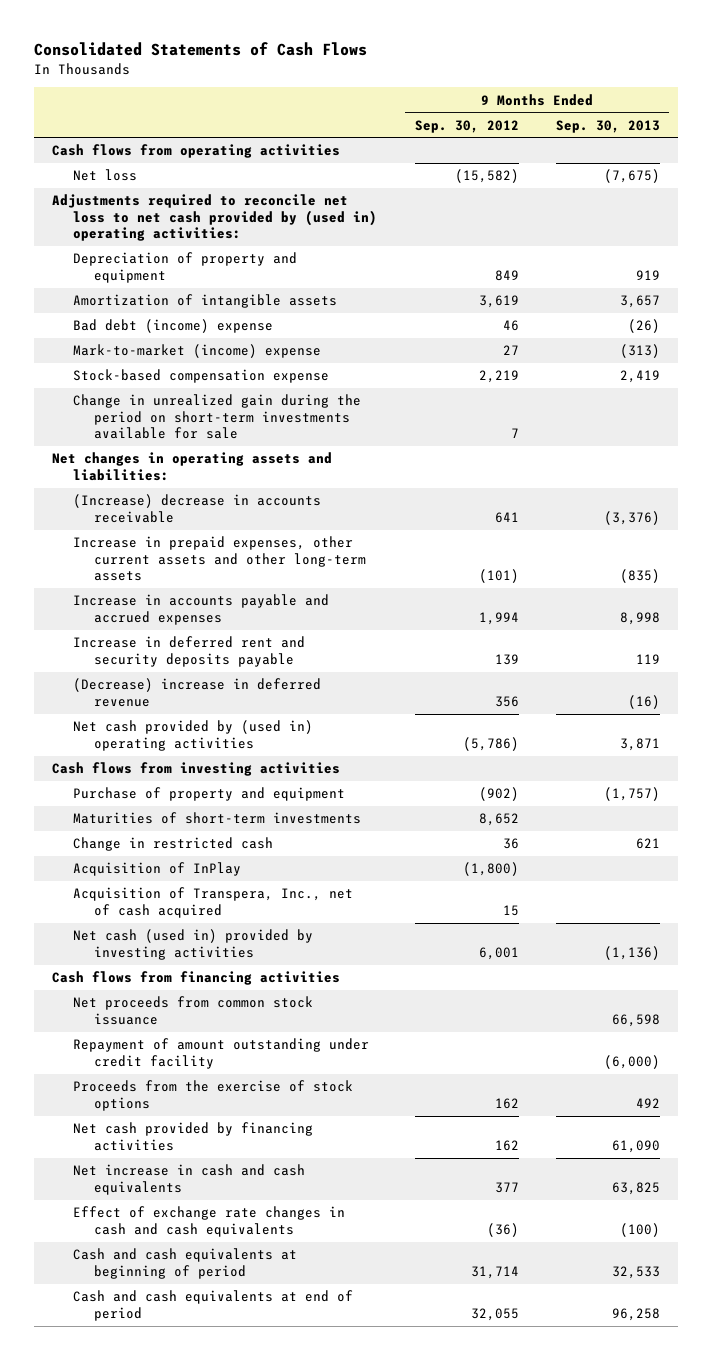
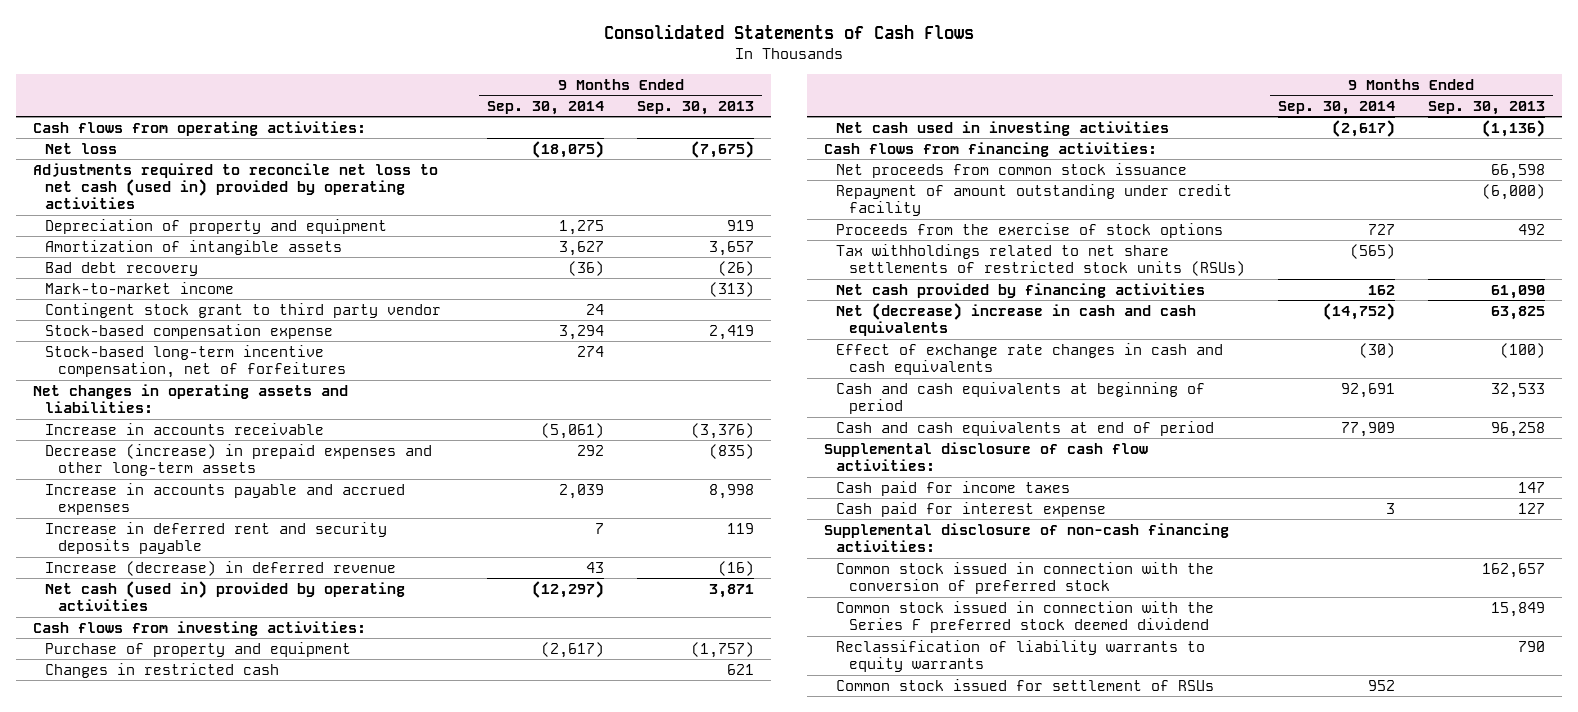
- | 9 Months Ended Sep. 30, 2012 | 9 Months Ended Sep. 30, 2013
+ | 9 Months Ended Sep. 30, 2014 | 9 Months Ended Sep. 30, 2013
- Cash flows from operating activities
+ Cash flows from operating activities:
- Adjustments required to reconcile net loss to net cash provided by (used in) operating activities:
+ Adjustments required to reconcile net loss to net cash (used in) provided by operating activities
- Bad debt (income) expense | 46 | (26)
- Mark-to-market (income) expense | 27 | (313)
+ Bad debt recovery | (36) | (26)
+ Mark-to-market income | | (313)
+ Contingent stock grant to third party vendor | 24 |
- Change in unrealized gain during the period on short-term investments available for sale | 7 |
+ Stock-based long-term incentive compensation, net of forfeitures | 274 |
- (Increase) decrease in accounts receivable | 641 | (3,376)
- Increase in prepaid expenses, other current assets and other long-term assets | (101) | (835)
+ Increase in accounts receivable | (5,061) | (3,376)
+ Decrease (increase) in prepaid expenses and other long-term assets | 292 | (835)
- (Decrease) increase in deferred revenue | 356 | (16)
- Net cash provided by (used in) operating activities | (5,786) | 3,871
- Cash flows from investing activities
+ Increase (decrease) in deferred revenue | 43 | (16)
+ Net cash (used in) provided by operating activities | (12,297) | 3,871
+ Cash flows from investing activities:
- Maturities of short-term investments | 8,652 |
- Change in restricted cash | 36 | 621
- Acquisition of InPlay | (1,800) |
- Acquisition of Transpera, Inc., net of cash acquired | 15 |
- Net cash (used in) provided by investing activities | 6,001 | (1,136)
- Cash flows from financing activities
+ Changes in restricted cash | | 621
+ Net cash used in investing activities | (2,617) | (1,136)
+ Cash flows from financing activities:
+ Tax withholdings related to net share settlements of restricted stock units (RSUs) | (565) |
- Net increase in cash and cash equivalents | 377 | 63,825
+ Net (decrease) increase in cash and cash equivalents | (14,752) | 63,825
+ Supplemental disclosure of cash flow activities:
+ Cash paid for income taxes | | 147
+ Cash paid for interest expense | 3 | 127
+ Supplemental disclosure of non-cash financing activities:
+ Common stock issued in connection with the conversion of preferred stock | | 162,657
+ Common stock issued in connection with the Series F preferred stock deemed dividend | | 15,849
+ Reclassification of liability warrants to equity warrants | | 790
+ Common stock issued for settlement of RSUs | 952 |

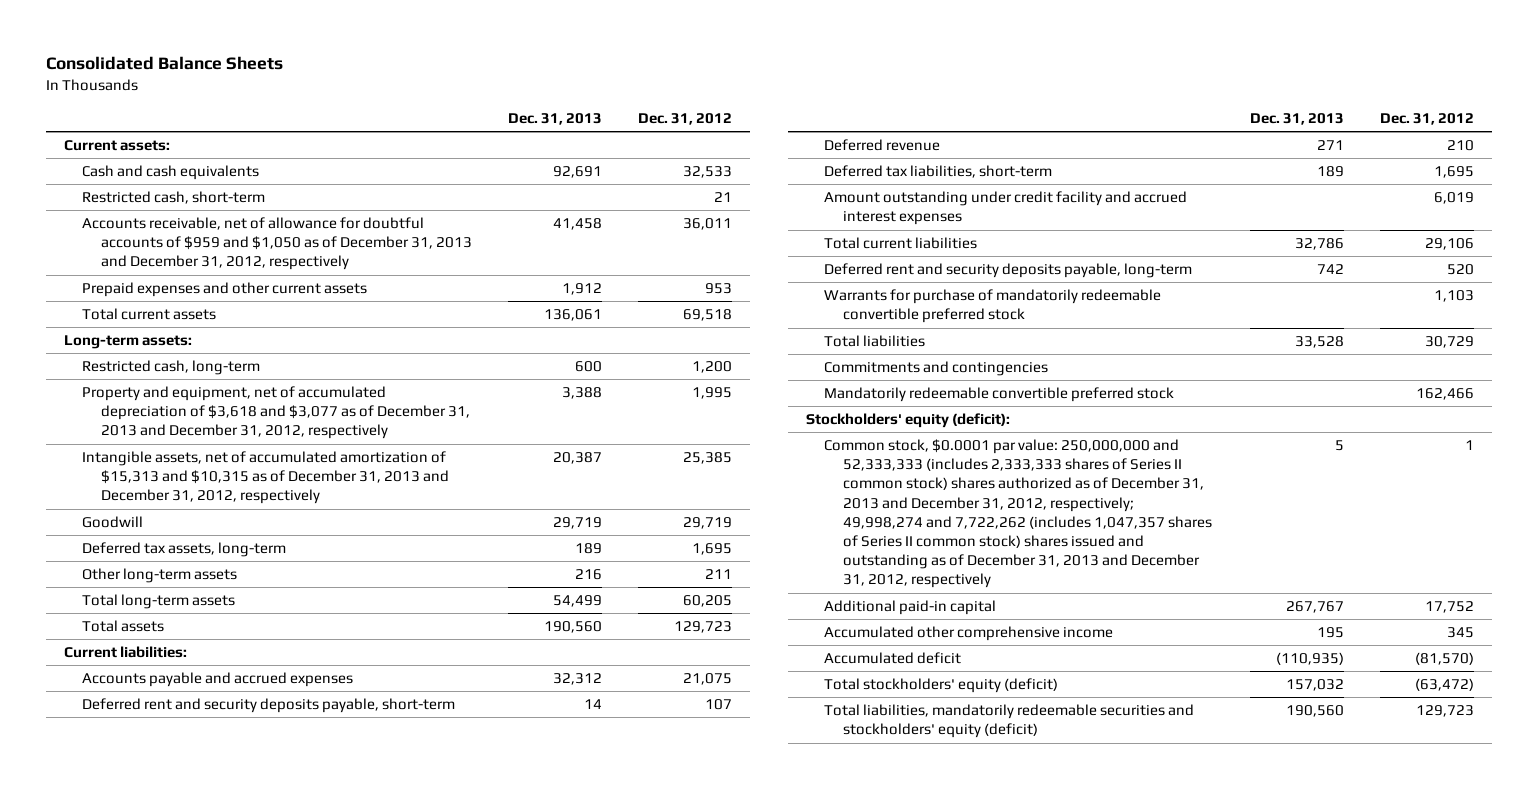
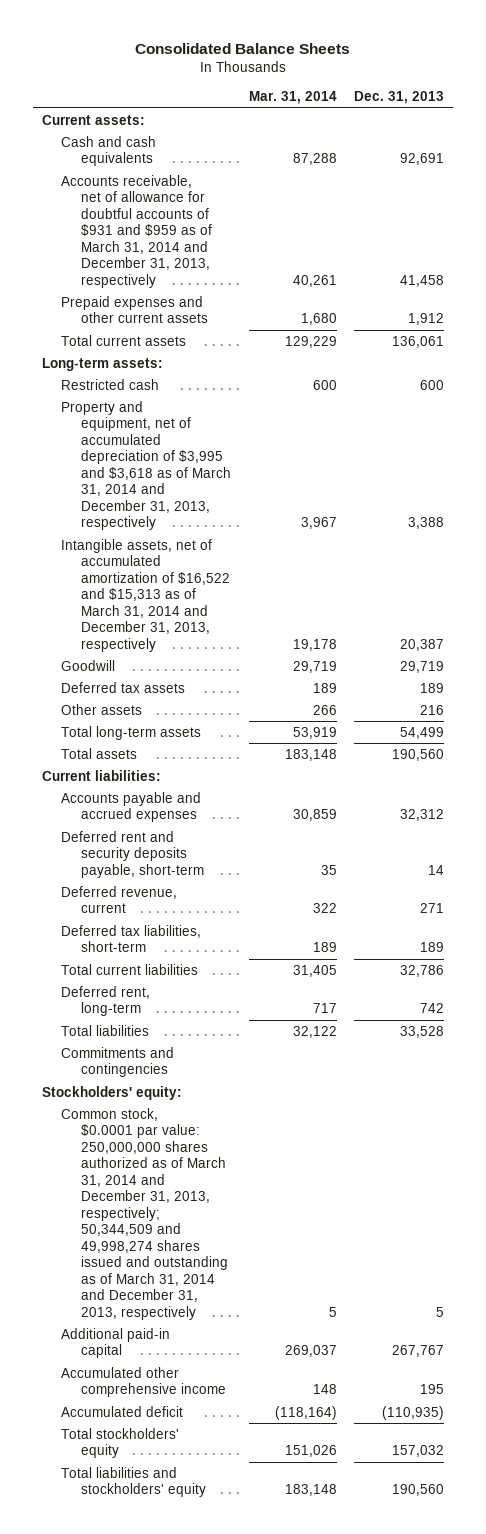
- | Dec. 31, 2013 | Dec. 31, 2012
+ | Mar. 31, 2014 | Dec. 31, 2013
- Restricted cash, short-term | | 21
- Accounts receivable, net of allowance for doubtful accounts of $959 and $1,050 as of December 31, 2013 and December 31, 2012, respectively | 41,458 | 36,011
+ Accounts receivable, net of allowance for doubtful accounts of $931 and $959 as of March 31, 2014 and December 31, 2013, respectively | 40,261 | 41,458
- Restricted cash, long-term | 600 | 1,200
- Property and equipment, net of accumulated depreciation of $3,618 and $3,077 as of December 31, 2013 and December 31, 2012, respectively | 3,388 | 1,995
- Intangible assets, net of accumulated amortization of $15,313 and $10,315 as of December 31, 2013 and December 31, 2012, respectively | 20,387 | 25,385
+ Restricted cash | 600 | 600
+ Property and equipment, net of accumulated depreciation of $3,995 and $3,618 as of March 31, 2014 and December 31, 2013, respectively | 3,967 | 3,388
+ Intangible assets, net of accumulated amortization of $16,522 and $15,313 as of March 31, 2014 and December 31, 2013, respectively | 19,178 | 20,387
- Deferred tax assets, long-term | 189 | 1,695
- Other long-term assets | 216 | 211
+ Deferred tax assets | 189 | 189
+ Other assets | 266 | 216
- Deferred revenue | 271 | 210
+ Deferred revenue, current | 322 | 271
- Amount outstanding under credit facility and accrued interest expenses | | 6,019
- Deferred rent and security deposits payable, long-term | 742 | 520
- Warrants for purchase of mandatorily redeemable convertible preferred stock | | 1,103
+ Deferred rent, long-term | 717 | 742
- Mandatorily redeemable convertible preferred stock | | 162,466
- Stockholders' equity (deficit):
- Common stock, $0.0001 par value: 250,000,000 and 52,333,333 (includes 2,333,333 shares of Series II common stock) shares authorized as of December 31, 2013 and December 31, 2012, respectively; 49,998,274 and 7,722,262 (includes 1,047,357 shares of Series II common stock) shares issued and outstanding as of December 31, 2013 and December 31, 2012, respectively | 5 | 1
+ Stockholders' equity:
+ Common stock, $0.0001 par value: 250,000,000 shares authorized as of March 31, 2014 and December 31, 2013, respectively; 50,344,509 and 49,998,274 shares issued and outstanding as of March 31, 2014 and December 31, 2013, respectively | 5 | 5
- Total stockholders' equity (deficit) | 157,032 | (63,472)
- Total liabilities, mandatorily redeemable securities and stockholders' equity (deficit) | 190,560 | 129,723
+ Total stockholders' equity | 151,026 | 157,032
+ Total liabilities and stockholders' equity | 183,148 | 190,560

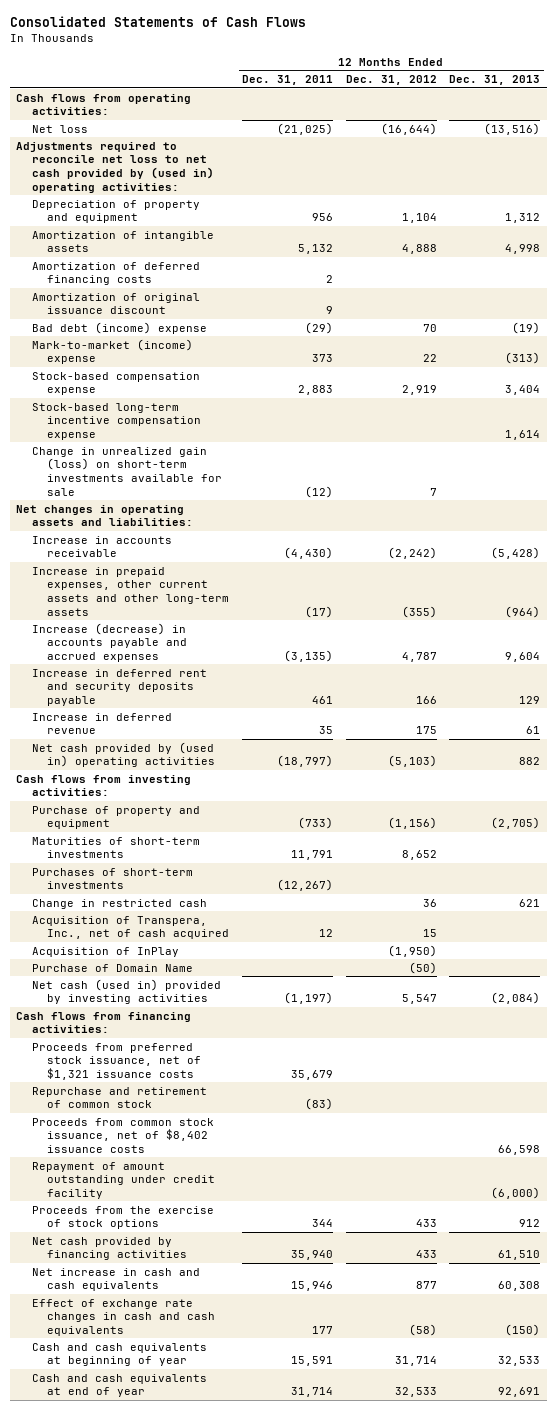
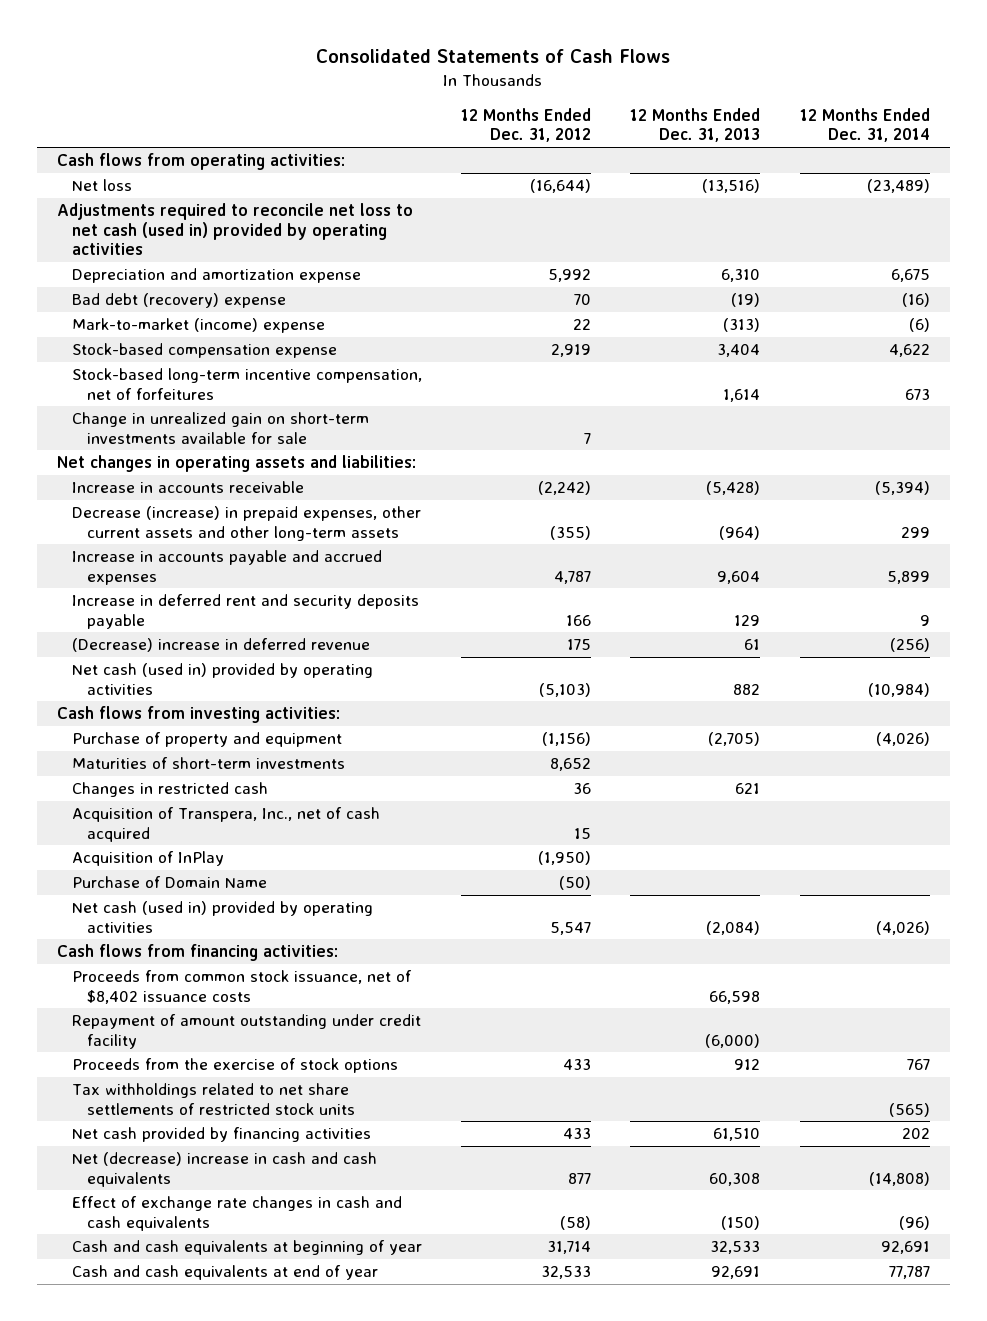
- | 12 Months Ended Dec. 31, 2011 | 12 Months Ended Dec. 31, 2012 | 12 Months Ended Dec. 31, 2013
+ | 12 Months Ended Dec. 31, 2012 | 12 Months Ended Dec. 31, 2013 | 12 Months Ended Dec. 31, 2014
- Adjustments required to reconcile net loss to net cash provided by (used in) operating activities:
- Depreciation of property and equipment | 956 | 1,104 | 1,312
- Amortization of intangible assets | 5,132 | 4,888 | 4,998
- Amortization of deferred financing costs | 2 | |
- Amortization of original issuance discount | 9 | |
- Bad debt (income) expense | (29) | 70 | (19)
+ Adjustments required to reconcile net loss to net cash (used in) provided by operating activities
+ Depreciation and amortization expense | 5,992 | 6,310 | 6,675
+ Bad debt (recovery) expense | 70 | (19) | (16)
- Stock-based long-term incentive compensation expense | | | 1,614
- Change in unrealized gain (loss) on short-term investments available for sale | (12) | 7 |
+ Stock-based long-term incentive compensation, net of forfeitures | | 1,614 | 673
+ Change in unrealized gain on short-term investments available for sale | 7 | |
- Increase in prepaid expenses, other current assets and other long-term assets | (17) | (355) | (964)
- Increase (decrease) in accounts payable and accrued expenses | (3,135) | 4,787 | 9,604
+ Decrease (increase) in prepaid expenses, other current assets and other long-term assets | (355) | (964) | 299
+ Increase in accounts payable and accrued expenses | 4,787 | 9,604 | 5,899
- Increase in deferred revenue | 35 | 175 | 61
- Net cash provided by (used in) operating activities | (18,797) | (5,103) | 882
+ (Decrease) increase in deferred revenue | 175 | 61 | (256)
+ Net cash (used in) provided by operating activities | (5,103) | 882 | (10,984)
- Purchases of short-term investments | (12,267) | |
- Change in restricted cash | | 36 | 621
+ Changes in restricted cash | 36 | 621 |
- Net cash (used in) provided by investing activities | (1,197) | 5,547 | (2,084)
+ Net cash (used in) provided by operating activities | 5,547 | (2,084) | (4,026)
- Proceeds from preferred stock issuance, net of $1,321 issuance costs | 35,679 | |
- Repurchase and retirement of common stock | (83) | |
+ Tax withholdings related to net share settlements of restricted stock units | | | (565)
- Net increase in cash and cash equivalents | 15,946 | 877 | 60,308
+ Net (decrease) increase in cash and cash equivalents | 877 | 60,308 | (14,808)

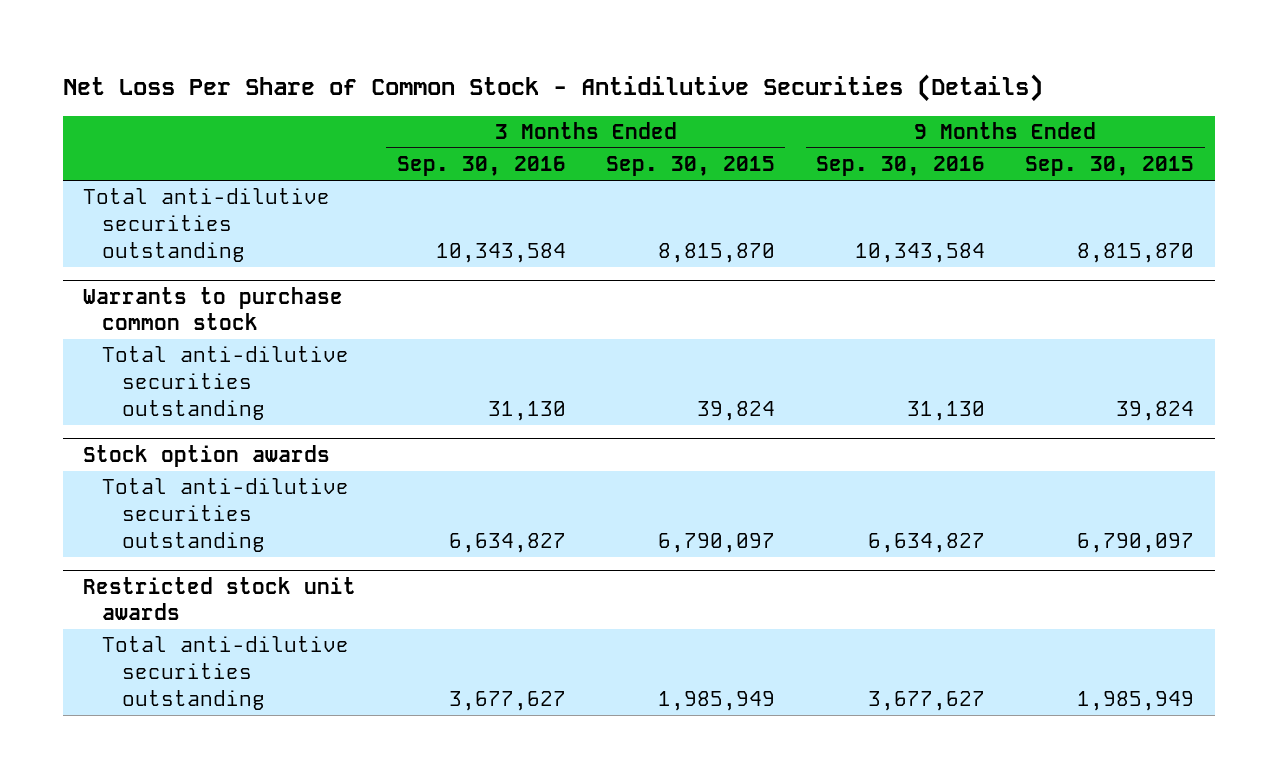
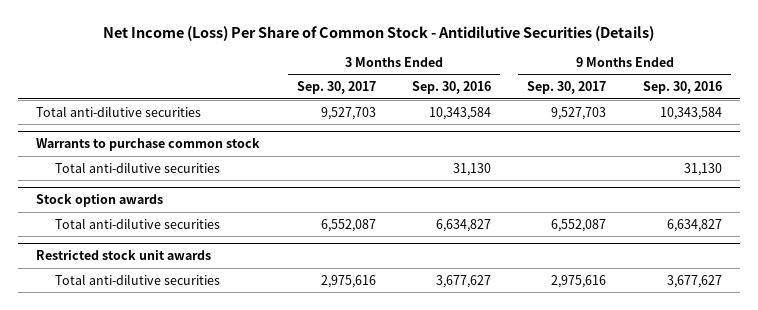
- Net Loss Per Share of Common Stock - Antidilutive Securities (Details)
+ Net Income (Loss) Per Share of Common Stock - Antidilutive Securities (Details)
- | 3 Months Ended Sep. 30, 2016 | 3 Months Ended Sep. 30, 2015 | 9 Months Ended Sep. 30, 2016 | 9 Months Ended Sep. 30, 2015
+ | 3 Months Ended Sep. 30, 2017 | 3 Months Ended Sep. 30, 2016 | 9 Months Ended Sep. 30, 2017 | 9 Months Ended Sep. 30, 2016
- Total anti-dilutive securities outstanding | 10,343,584 | 8,815,870 | 10,343,584 | 8,815,870
+ Total anti-dilutive securities | 9,527,703 | 10,343,584 | 9,527,703 | 10,343,584
@ Warrants to purchase common stock
- Total anti-dilutive securities outstanding | 31,130 | 39,824 | 31,130 | 39,824
+ Total anti-dilutive securities | | 31,130 | | 31,130
@ Stock option awards
- Total anti-dilutive securities outstanding | 6,634,827 | 6,790,097 | 6,634,827 | 6,790,097
+ Total anti-dilutive securities | 6,552,087 | 6,634,827 | 6,552,087 | 6,634,827
@ Restricted stock unit awards
- Total anti-dilutive securities outstanding | 3,677,627 | 1,985,949 | 3,677,627 | 1,985,949
+ Total anti-dilutive securities | 2,975,616 | 3,677,627 | 2,975,616 | 3,677,627

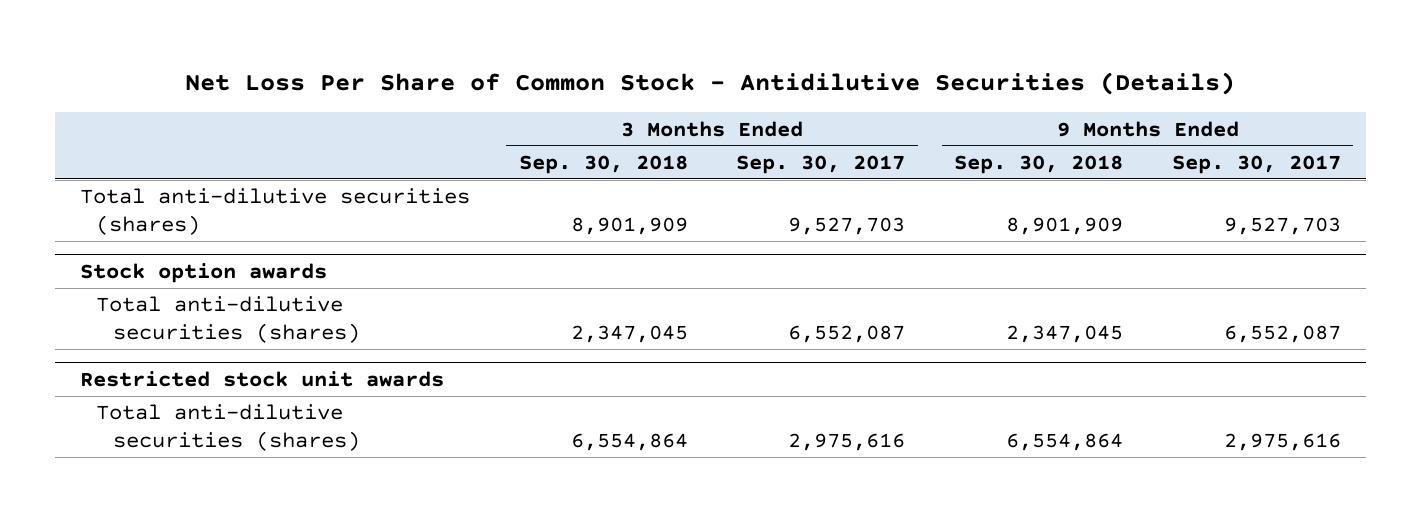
- Net Income (Loss) Per Share of Common Stock - Antidilutive Securities (Details)
+ Net Loss Per Share of Common Stock - Antidilutive Securities (Details)
- | 3 Months Ended Sep. 30, 2017 | 3 Months Ended Sep. 30, 2016 | 9 Months Ended Sep. 30, 2017 | 9 Months Ended Sep. 30, 2016
+ | 3 Months Ended Sep. 30, 2018 | 3 Months Ended Sep. 30, 2017 | 9 Months Ended Sep. 30, 2018 | 9 Months Ended Sep. 30, 2017
- Total anti-dilutive securities | 9,527,703 | 10,343,584 | 9,527,703 | 10,343,584
- Warrants to purchase common stock
- Total anti-dilutive securities | | 31,130 | | 31,130
+ Total anti-dilutive securities (shares) | 8,901,909 | 9,527,703 | 8,901,909 | 9,527,703
@ Stock option awards
- Total anti-dilutive securities | 6,552,087 | 6,634,827 | 6,552,087 | 6,634,827
+ Total anti-dilutive securities (shares) | 2,347,045 | 6,552,087 | 2,347,045 | 6,552,087
@ Restricted stock unit awards
- Total anti-dilutive securities | 2,975,616 | 3,677,627 | 2,975,616 | 3,677,627
+ Total anti-dilutive securities (shares) | 6,554,864 | 2,975,616 | 6,554,864 | 2,975,616

